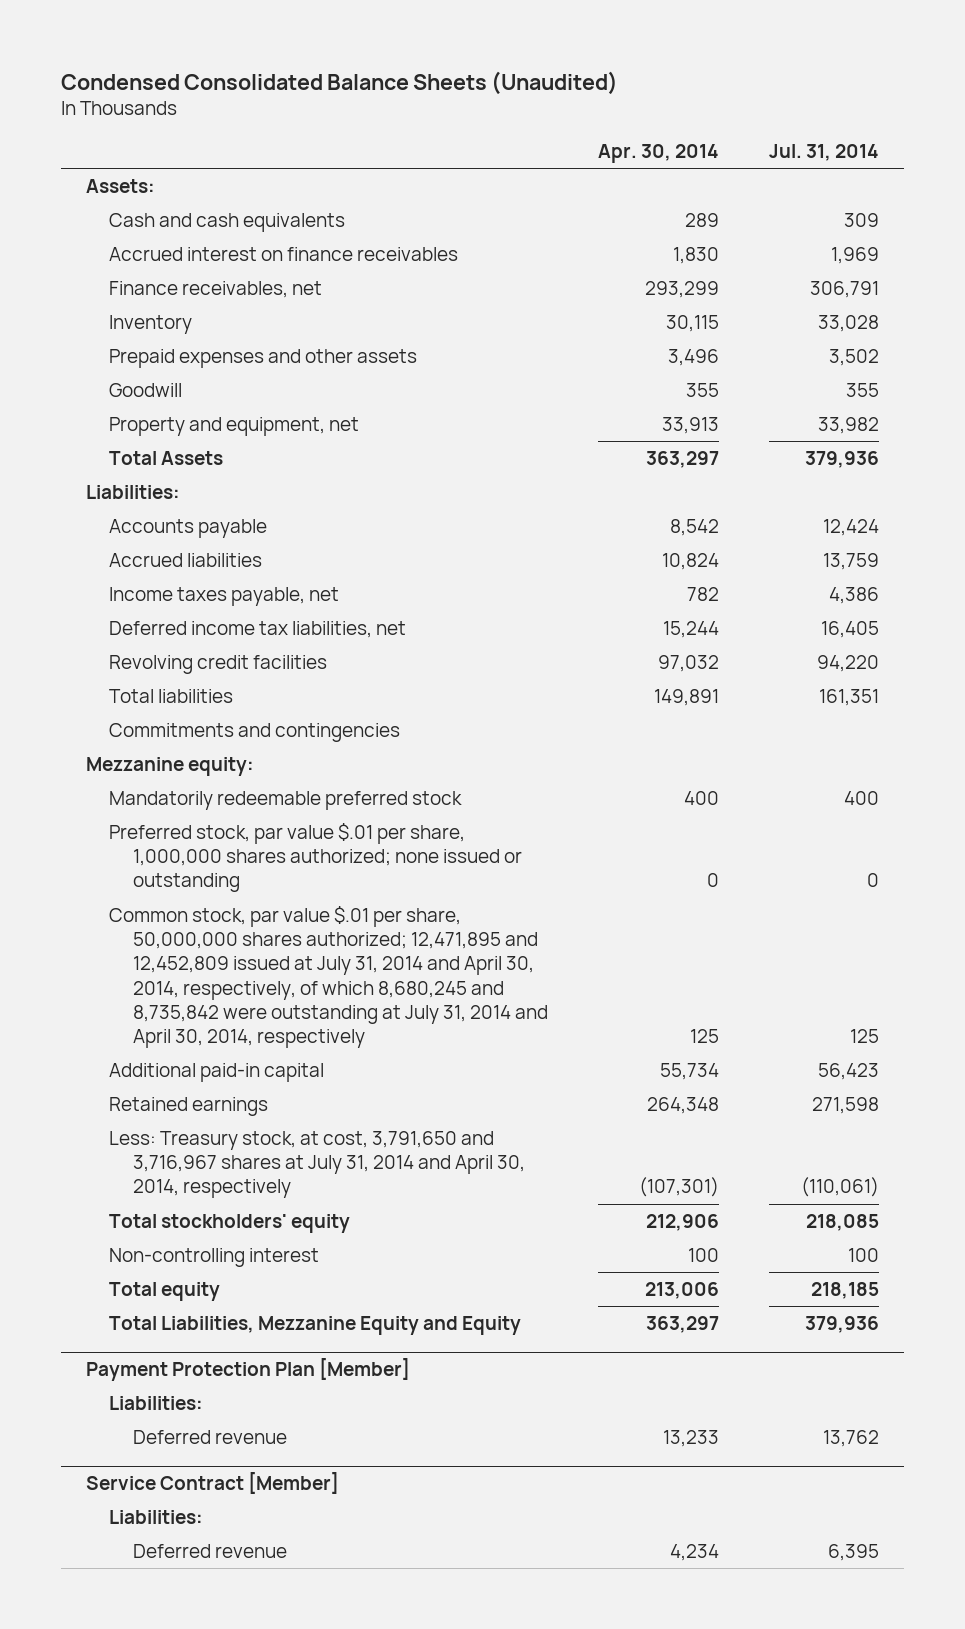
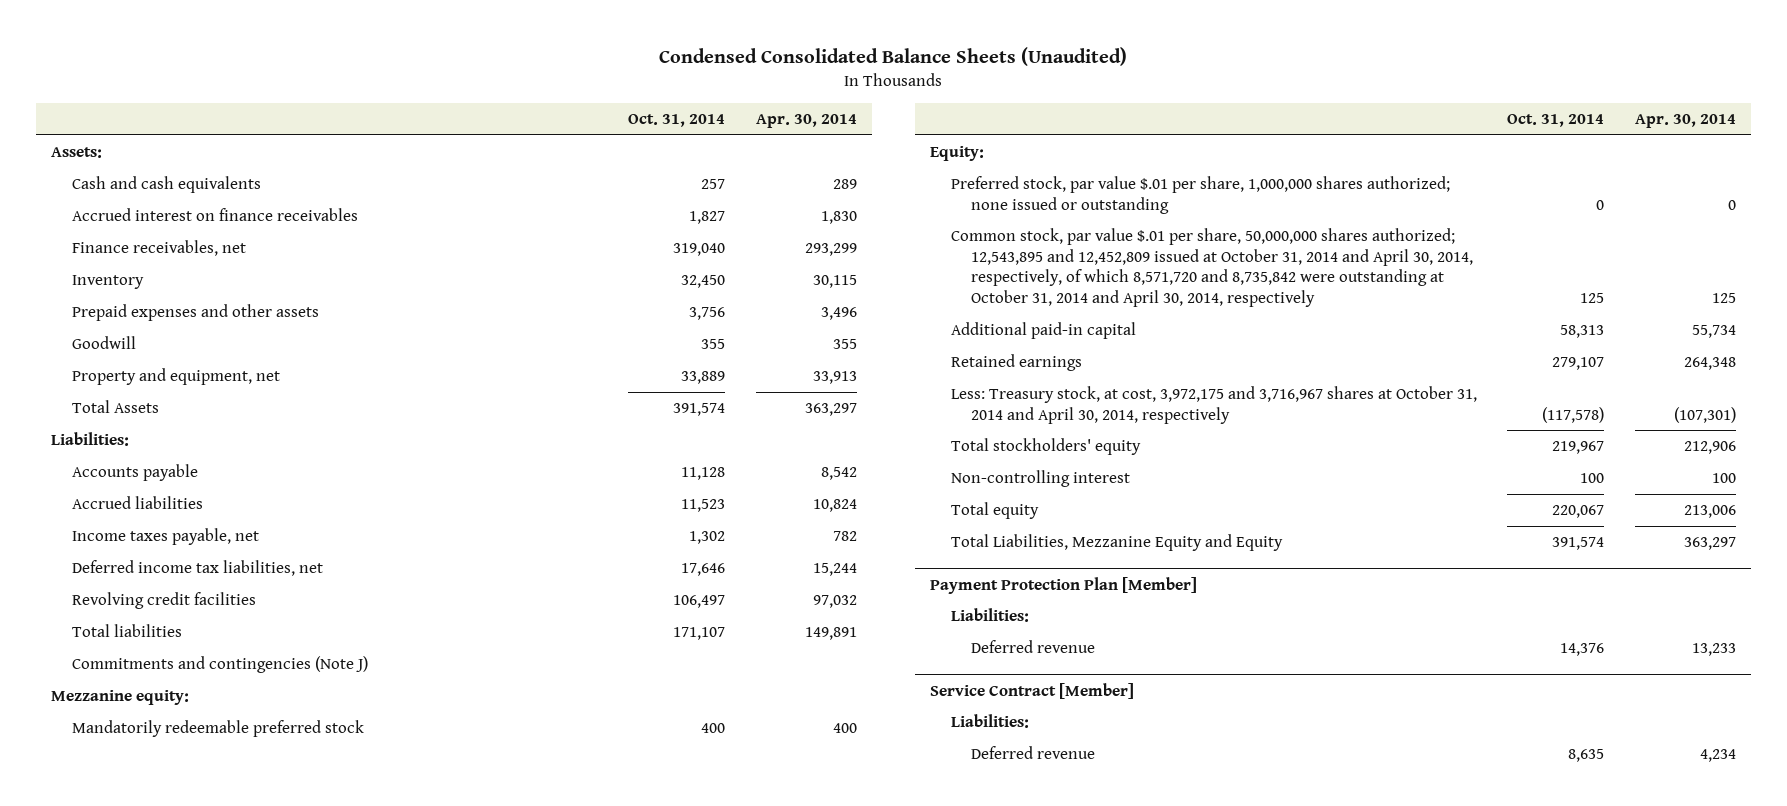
- | Apr. 30, 2014 | Jul. 31, 2014
+ | Oct. 31, 2014 | Apr. 30, 2014
- Commitments and contingencies
+ Commitments and contingencies (Note J)
+ Equity:
- Common stock, par value $.01 per share, 50,000,000 shares authorized; 12,471,895 and 12,452,809 issued at July 31, 2014 and April 30, 2014, respectively, of which 8,680,245 and 8,735,842 were outstanding at July 31, 2014 and April 30, 2014, respectively | 125 | 125
+ Common stock, par value $.01 per share, 50,000,000 shares authorized; 12,543,895 and 12,452,809 issued at October 31, 2014 and April 30, 2014, respectively, of which 8,571,720 and 8,735,842 were outstanding at October 31, 2014 and April 30, 2014, respectively | 125 | 125
- Less: Treasury stock, at cost, 3,791,650 and 3,716,967 shares at July 31, 2014 and April 30, 2014, respectively | (107,301) | (110,061)
+ Less: Treasury stock, at cost, 3,972,175 and 3,716,967 shares at October 31, 2014 and April 30, 2014, respectively | (117,578) | (107,301)

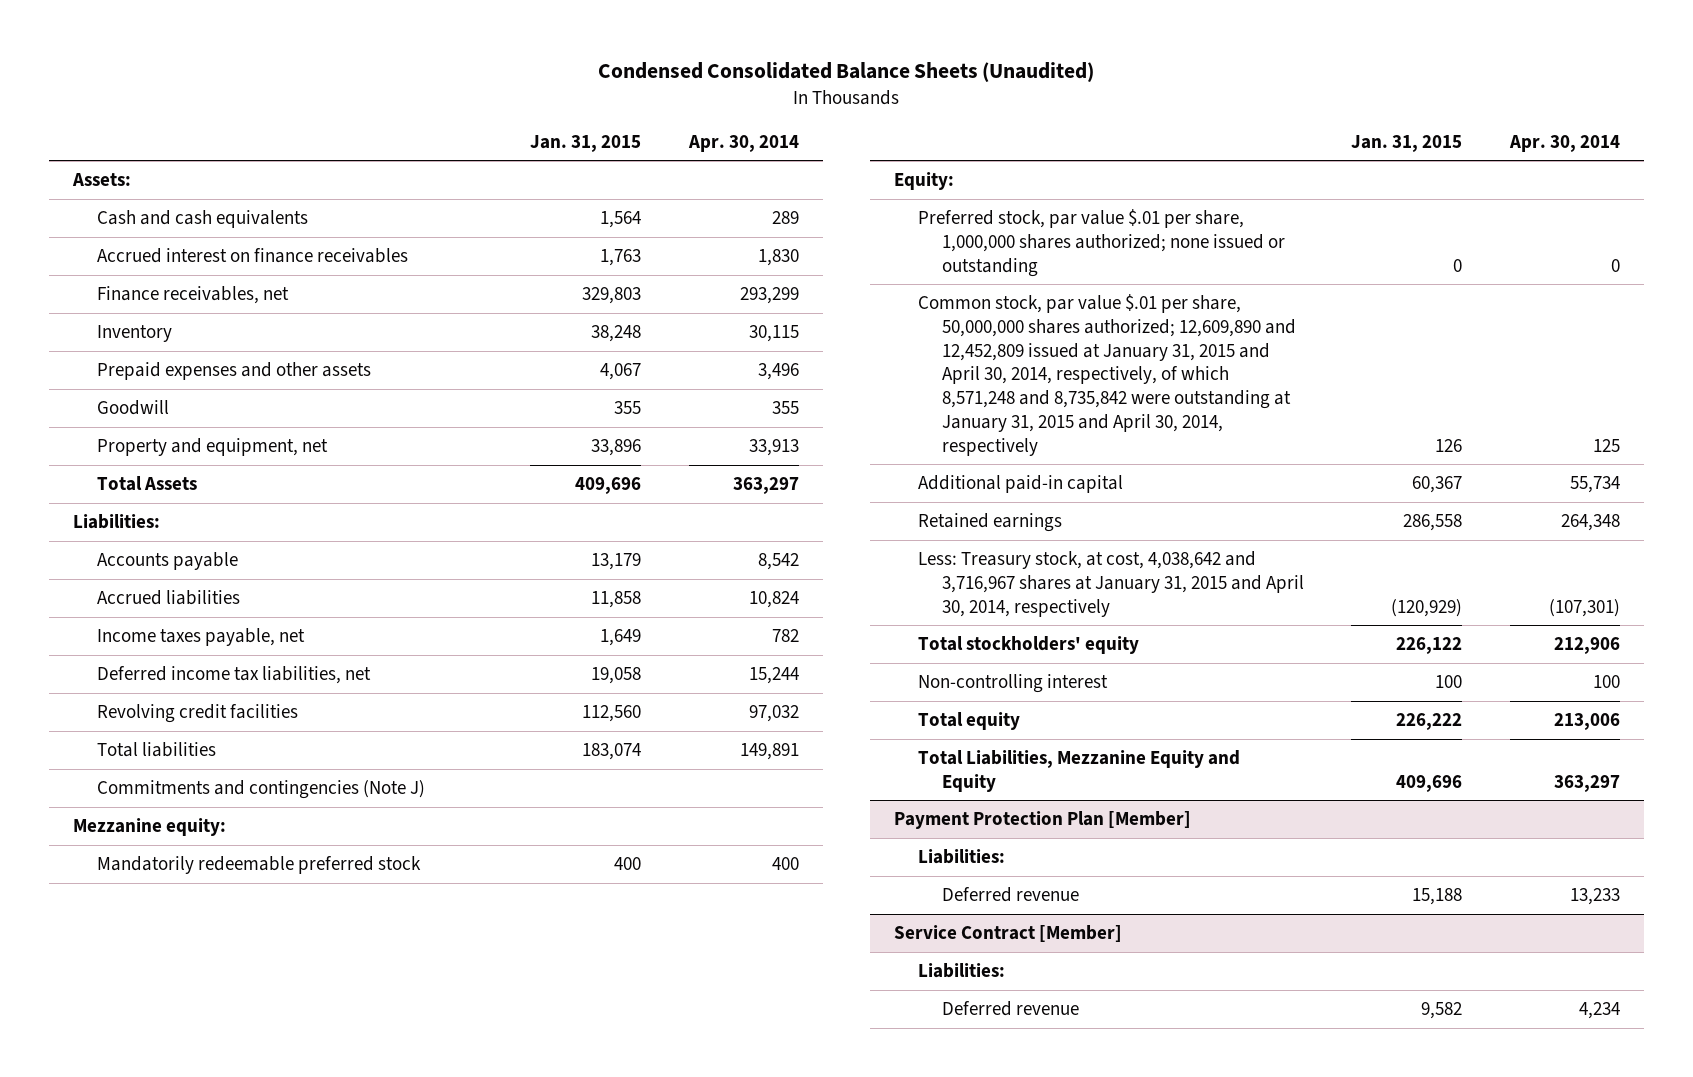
- | Oct. 31, 2014 | Apr. 30, 2014
+ | Jan. 31, 2015 | Apr. 30, 2014
- Common stock, par value $.01 per share, 50,000,000 shares authorized; 12,543,895 and 12,452,809 issued at October 31, 2014 and April 30, 2014, respectively, of which 8,571,720 and 8,735,842 were outstanding at October 31, 2014 and April 30, 2014, respectively | 125 | 125
+ Common stock, par value $.01 per share, 50,000,000 shares authorized; 12,609,890 and 12,452,809 issued at January 31, 2015 and April 30, 2014, respectively, of which 8,571,248 and 8,735,842 were outstanding at January 31, 2015 and April 30, 2014, respectively | 126 | 125
- Less: Treasury stock, at cost, 3,972,175 and 3,716,967 shares at October 31, 2014 and April 30, 2014, respectively | (117,578) | (107,301)
+ Less: Treasury stock, at cost, 4,038,642 and 3,716,967 shares at January 31, 2015 and April 30, 2014, respectively | (120,929) | (107,301)

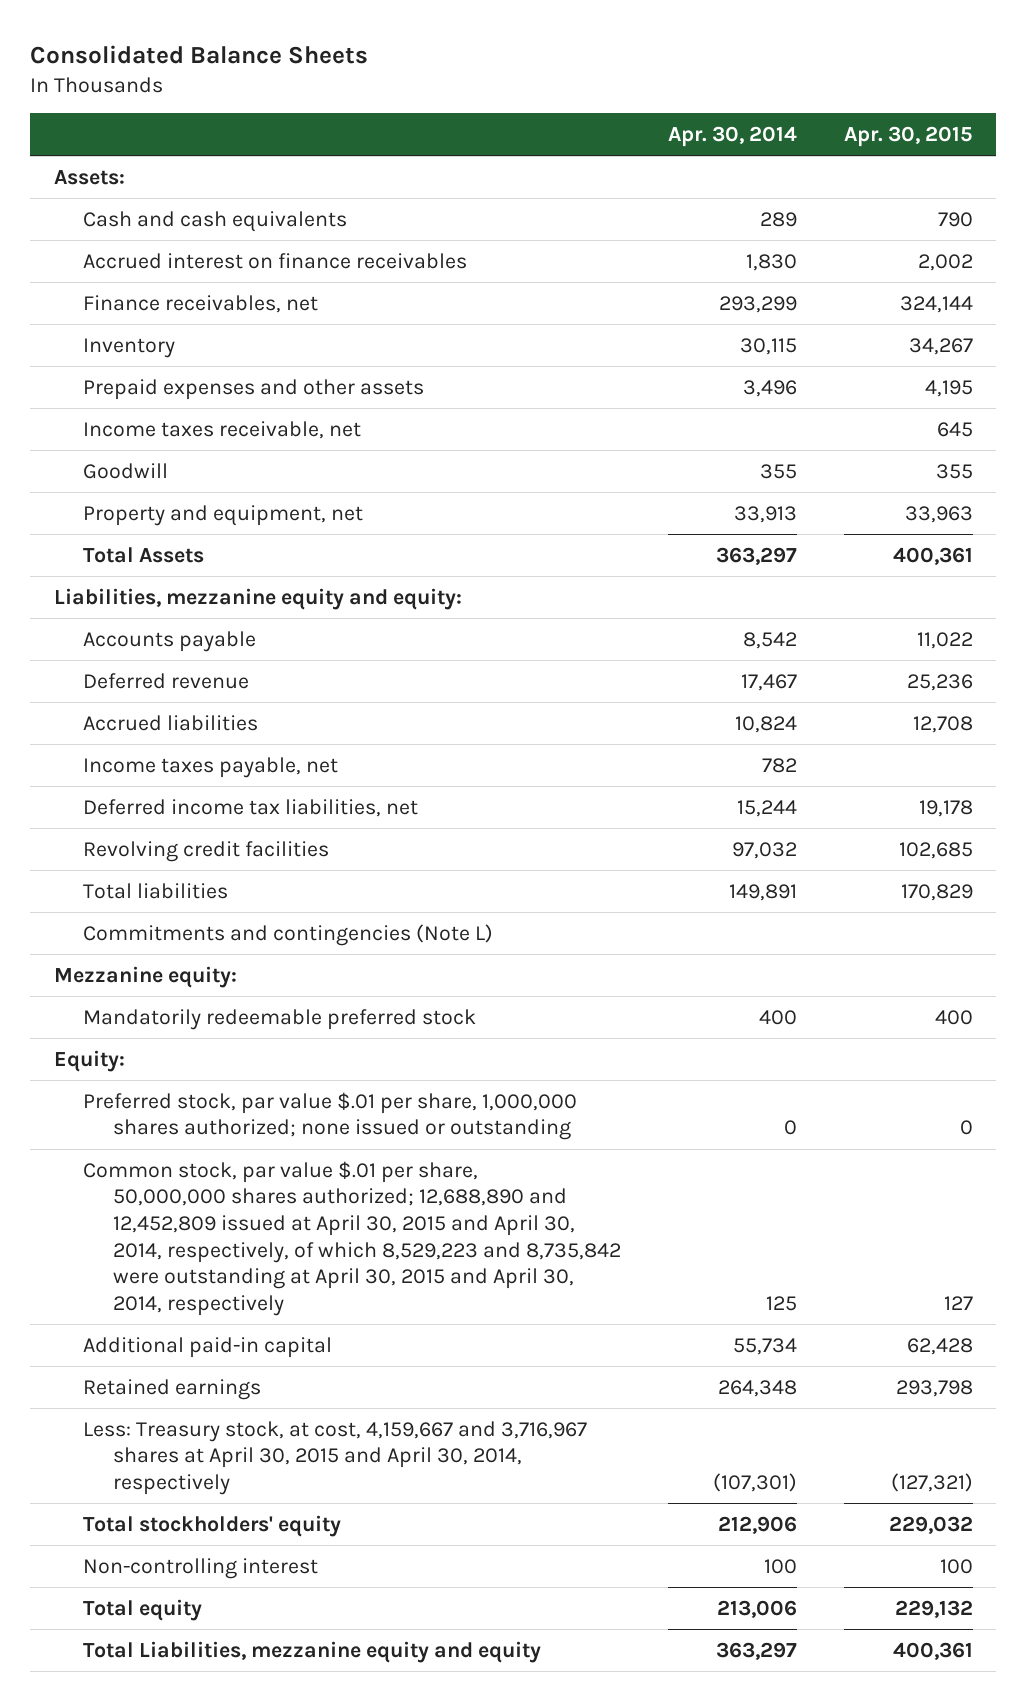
- Condensed Consolidated Balance Sheets (Unaudited)
+ Consolidated Balance Sheets
- | Jan. 31, 2015 | Apr. 30, 2014
+ | Apr. 30, 2014 | Apr. 30, 2015
+ Income taxes receivable, net | | 645
- Liabilities:
+ Liabilities, mezzanine equity and equity:
+ Deferred revenue | 17,467 | 25,236
- Commitments and contingencies (Note J)
+ Commitments and contingencies (Note L)
- Common stock, par value $.01 per share, 50,000,000 shares authorized; 12,609,890 and 12,452,809 issued at January 31, 2015 and April 30, 2014, respectively, of which 8,571,248 and 8,735,842 were outstanding at January 31, 2015 and April 30, 2014, respectively | 126 | 125
+ Common stock, par value $.01 per share, 50,000,000 shares authorized; 12,688,890 and 12,452,809 issued at April 30, 2015 and April 30, 2014, respectively, of which 8,529,223 and 8,735,842 were outstanding at April 30, 2015 and April 30, 2014, respectively | 125 | 127
- Less: Treasury stock, at cost, 4,038,642 and 3,716,967 shares at January 31, 2015 and April 30, 2014, respectively | (120,929) | (107,301)
+ Less: Treasury stock, at cost, 4,159,667 and 3,716,967 shares at April 30, 2015 and April 30, 2014, respectively | (107,301) | (127,321)
- Total Liabilities, Mezzanine Equity and Equity | 409,696 | 363,297
- Payment Protection Plan [Member]
- Liabilities:
- Deferred revenue | 15,188 | 13,233
- Service Contract [Member]
- Liabilities:
- Deferred revenue | 9,582 | 4,234
+ Total Liabilities, mezzanine equity and equity | 363,297 | 400,361

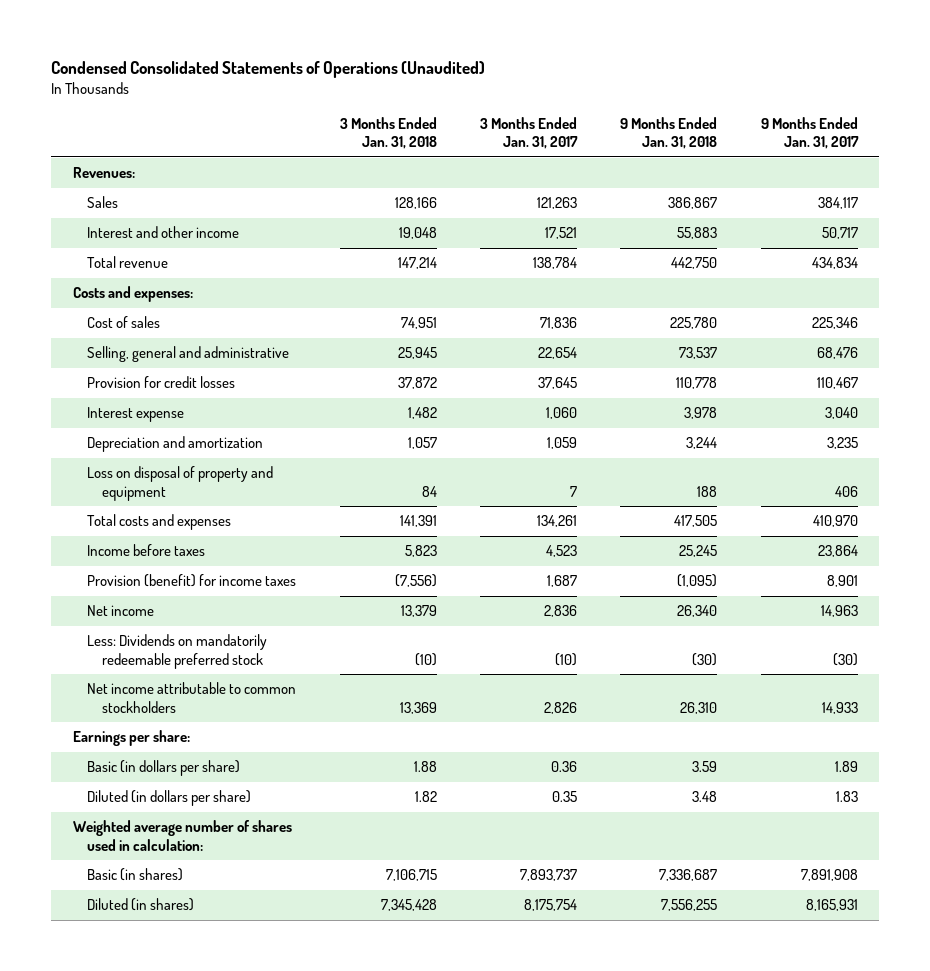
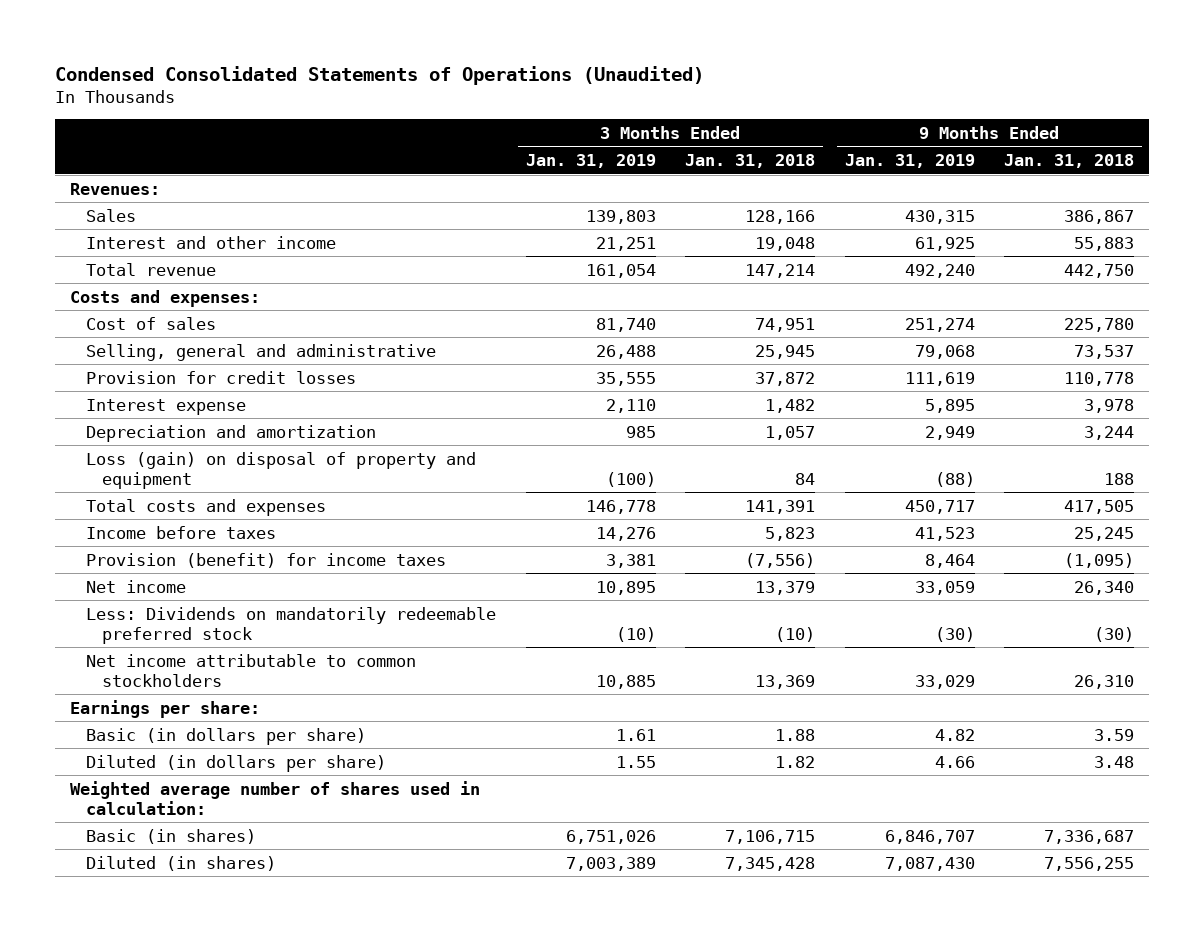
- | 3 Months Ended Jan. 31, 2018 | 3 Months Ended Jan. 31, 2017 | 9 Months Ended Jan. 31, 2018 | 9 Months Ended Jan. 31, 2017
+ | 3 Months Ended Jan. 31, 2019 | 3 Months Ended Jan. 31, 2018 | 9 Months Ended Jan. 31, 2019 | 9 Months Ended Jan. 31, 2018
- Loss on disposal of property and equipment | 84 | 7 | 188 | 406
+ Loss (gain) on disposal of property and equipment | (100) | 84 | (88) | 188

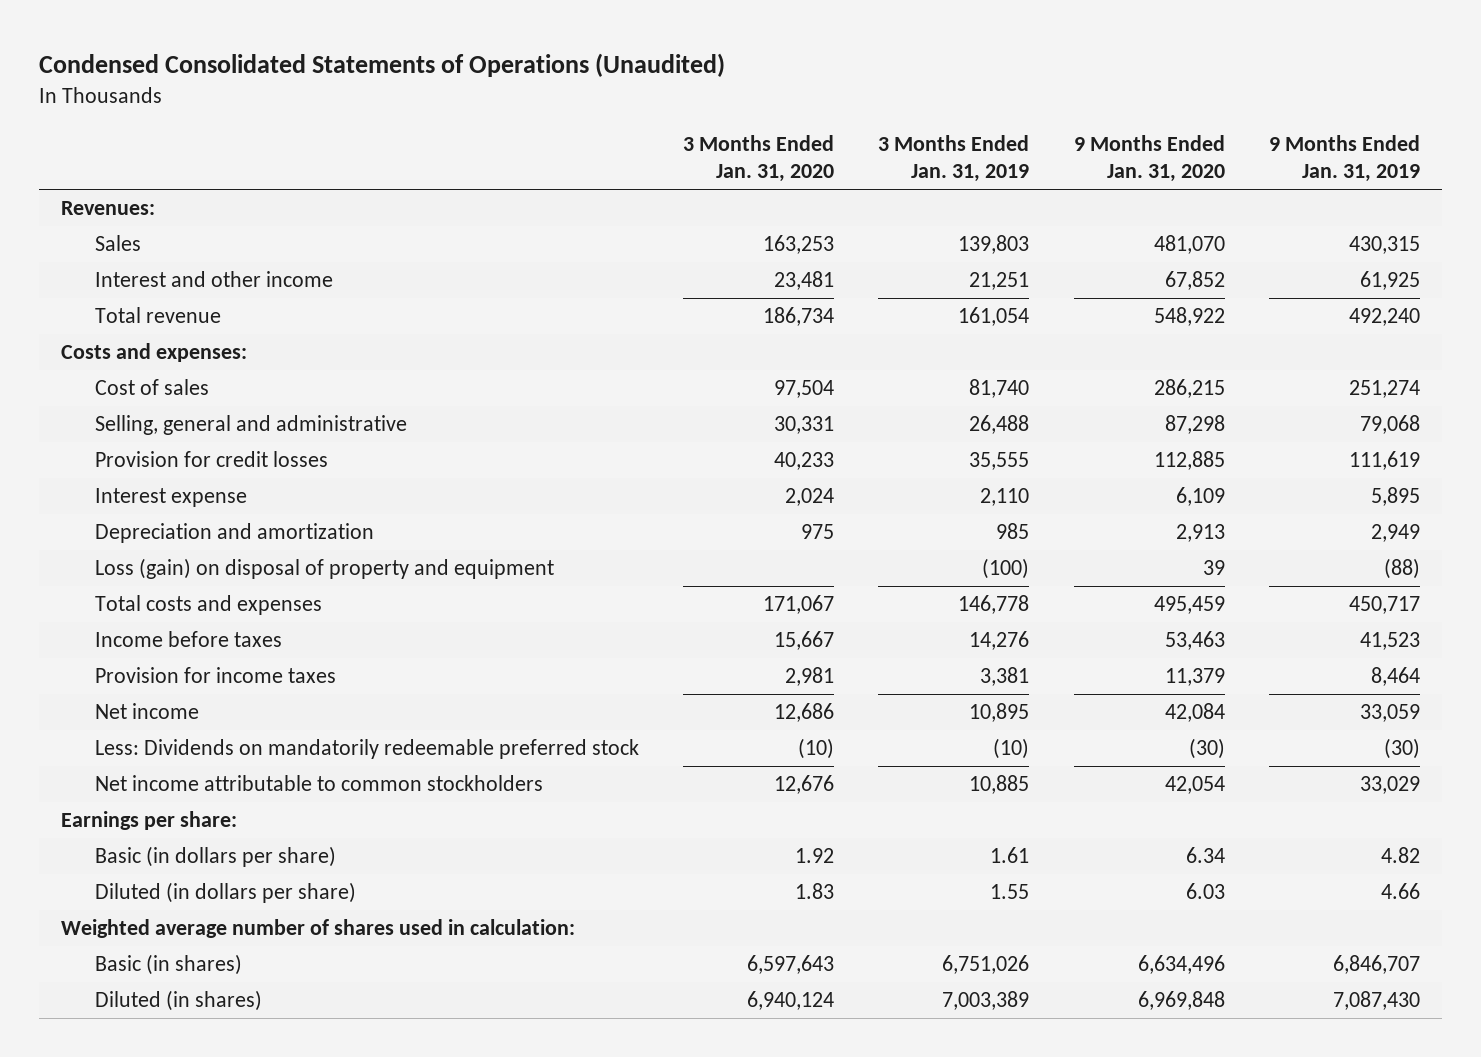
- | 3 Months Ended Jan. 31, 2019 | 3 Months Ended Jan. 31, 2018 | 9 Months Ended Jan. 31, 2019 | 9 Months Ended Jan. 31, 2018
+ | 3 Months Ended Jan. 31, 2020 | 3 Months Ended Jan. 31, 2019 | 9 Months Ended Jan. 31, 2020 | 9 Months Ended Jan. 31, 2019
- Provision (benefit) for income taxes | 3,381 | (7,556) | 8,464 | (1,095)
+ Provision for income taxes | 2,981 | 3,381 | 11,379 | 8,464

